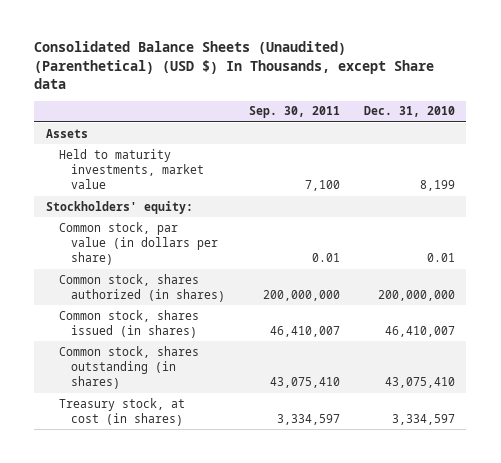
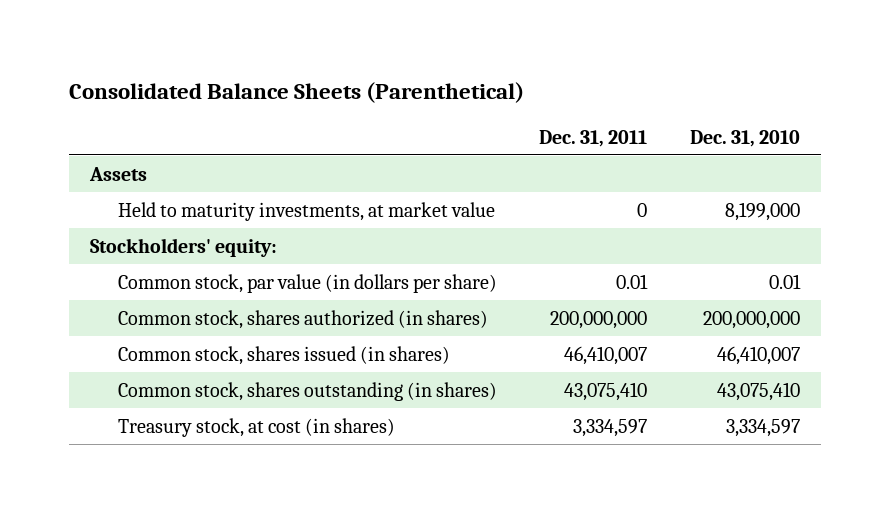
- Consolidated Balance Sheets (Unaudited) (Parenthetical) (USD $) In Thousands, except Share data
+ Consolidated Balance Sheets (Parenthetical)
- | Sep. 30, 2011 | Dec. 31, 2010
+ | Dec. 31, 2011 | Dec. 31, 2010
- Held to maturity investments, market value | 7,100 | 8,199
+ Held to maturity investments, at market value | 0 | 8,199,000

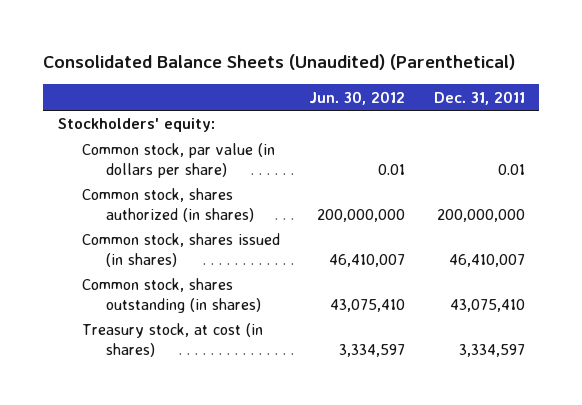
- Consolidated Balance Sheets (Parenthetical)
+ Consolidated Balance Sheets (Unaudited) (Parenthetical)
- | Dec. 31, 2011 | Dec. 31, 2010
+ | Jun. 30, 2012 | Dec. 31, 2011
- Assets
- Held to maturity investments, at market value | 0 | 8,199,000

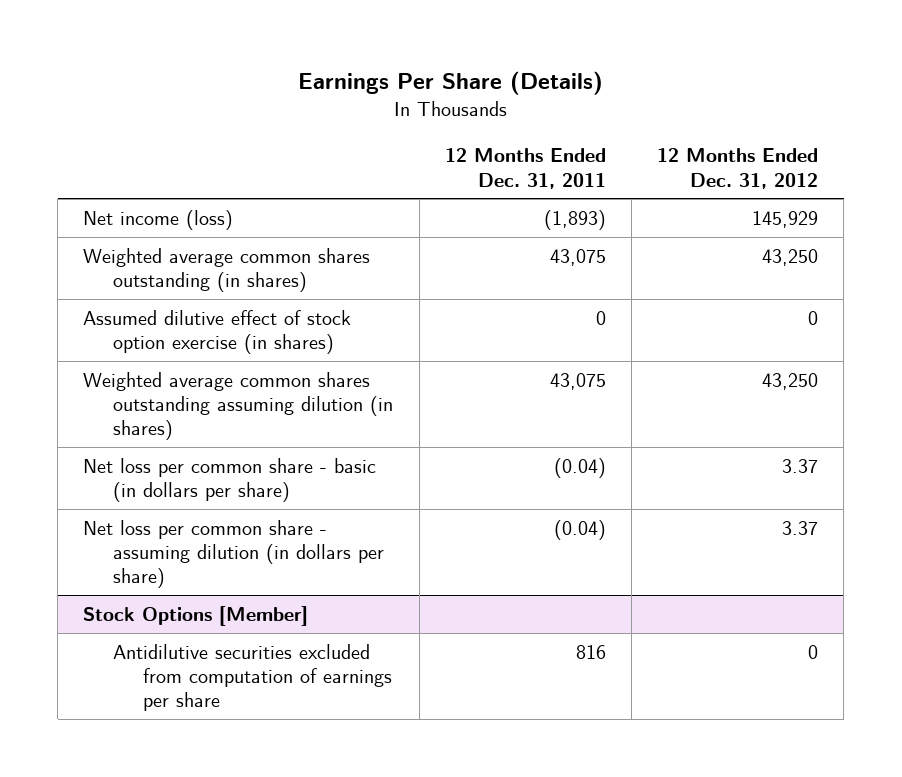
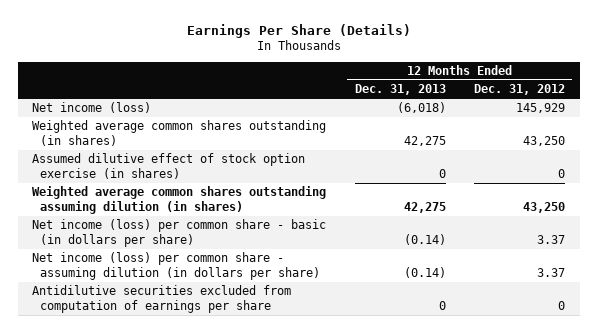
- | 12 Months Ended Dec. 31, 2011 | 12 Months Ended Dec. 31, 2012
+ | 12 Months Ended Dec. 31, 2013 | 12 Months Ended Dec. 31, 2012
- Net loss per common share - basic (in dollars per share) | (0.04) | 3.37
- Net loss per common share - assuming dilution (in dollars per share) | (0.04) | 3.37
- Stock Options [Member]
+ Net income (loss) per common share - basic (in dollars per share) | (0.14) | 3.37
+ Net income (loss) per common share - assuming dilution (in dollars per share) | (0.14) | 3.37

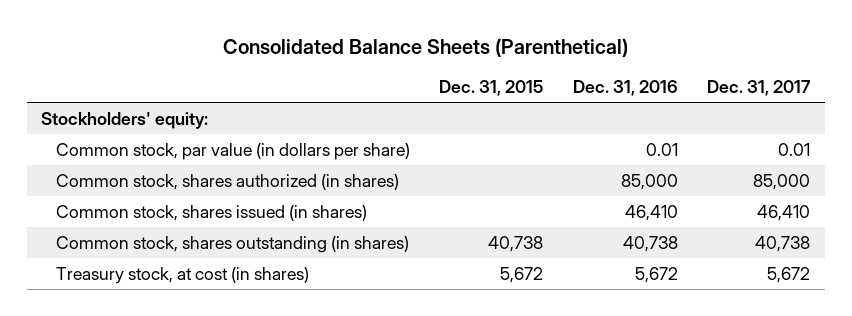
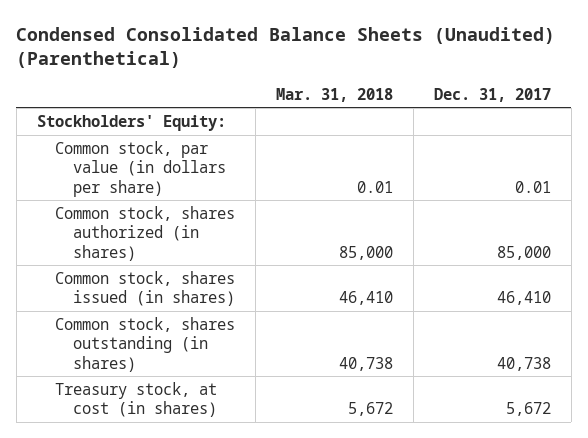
- Consolidated Balance Sheets (Parenthetical)
+ Condensed Consolidated Balance Sheets (Unaudited) (Parenthetical)
- | Dec. 31, 2015 | Dec. 31, 2016 | Dec. 31, 2017
+ | Mar. 31, 2018 | Dec. 31, 2017
- Stockholders' equity:
+ Stockholders' Equity:

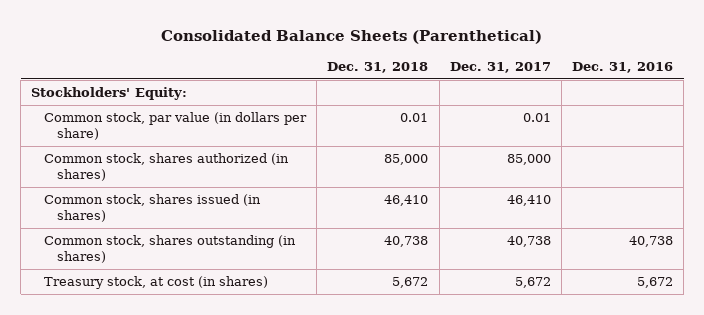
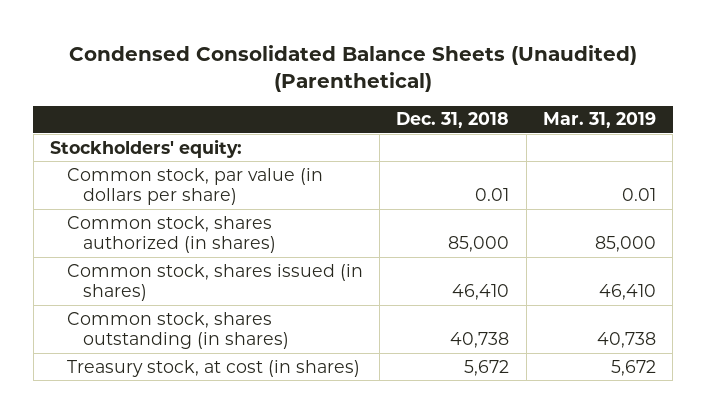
- Consolidated Balance Sheets (Parenthetical)
+ Condensed Consolidated Balance Sheets (Unaudited) (Parenthetical)
- | Dec. 31, 2018 | Dec. 31, 2017 | Dec. 31, 2016
+ | Dec. 31, 2018 | Mar. 31, 2019
- Stockholders' Equity:
+ Stockholders' equity:

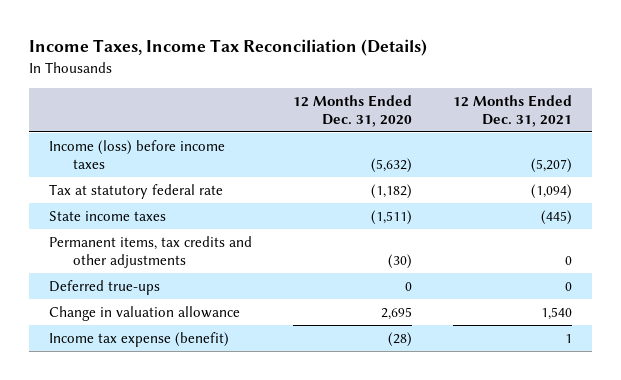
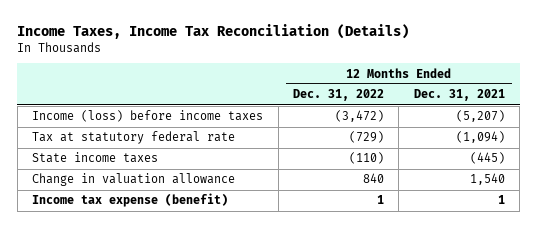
- | 12 Months Ended Dec. 31, 2020 | 12 Months Ended Dec. 31, 2021
+ | 12 Months Ended Dec. 31, 2022 | 12 Months Ended Dec. 31, 2021
- Permanent items, tax credits and other adjustments | (30) | 0
- Deferred true-ups | 0 | 0

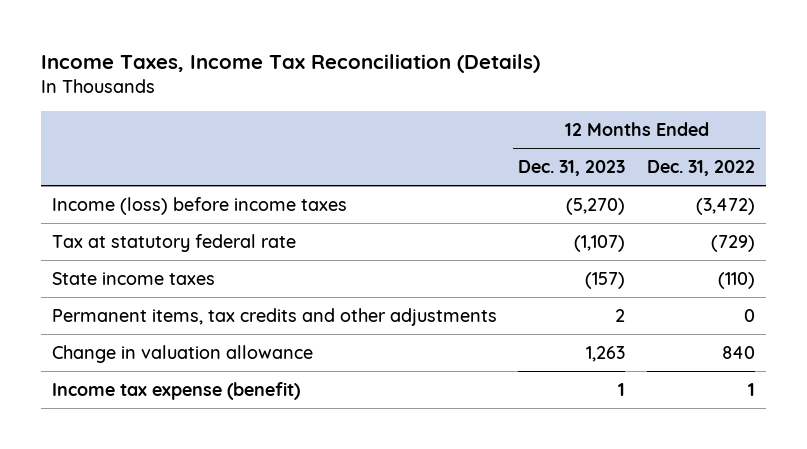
- | 12 Months Ended Dec. 31, 2022 | 12 Months Ended Dec. 31, 2021
+ | 12 Months Ended Dec. 31, 2023 | 12 Months Ended Dec. 31, 2022
+ Permanent items, tax credits and other adjustments | 2 | 0

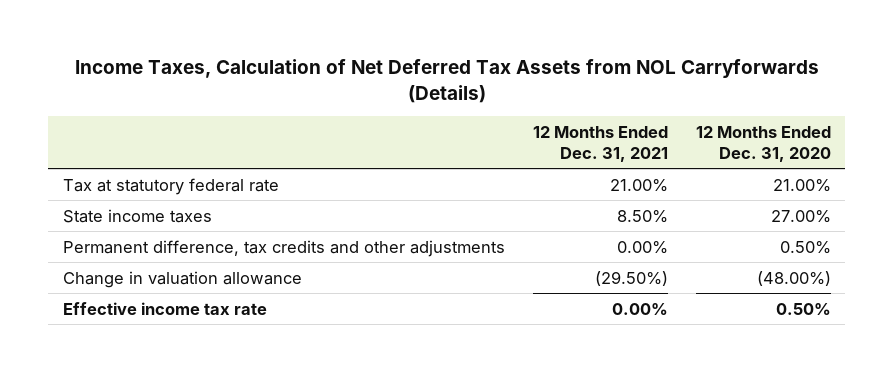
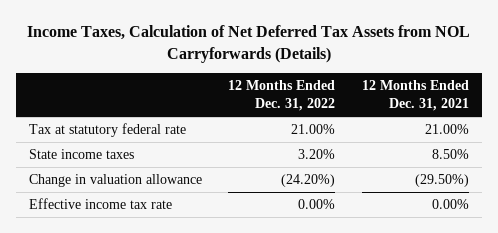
- | 12 Months Ended Dec. 31, 2021 | 12 Months Ended Dec. 31, 2020
+ | 12 Months Ended Dec. 31, 2022 | 12 Months Ended Dec. 31, 2021
- Permanent difference, tax credits and other adjustments | 0.00% | 0.50%

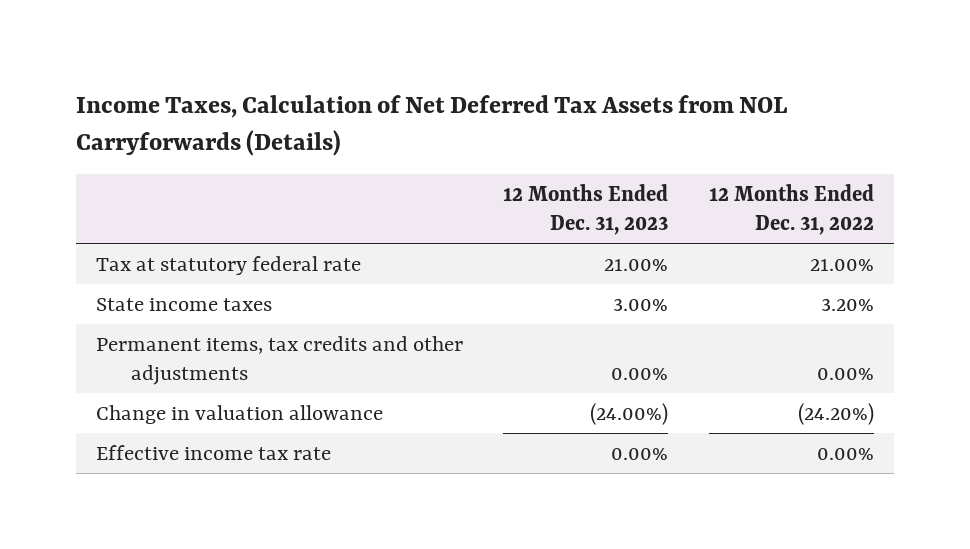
- | 12 Months Ended Dec. 31, 2022 | 12 Months Ended Dec. 31, 2021
+ | 12 Months Ended Dec. 31, 2023 | 12 Months Ended Dec. 31, 2022
+ Permanent items, tax credits and other adjustments | 0.00% | 0.00%

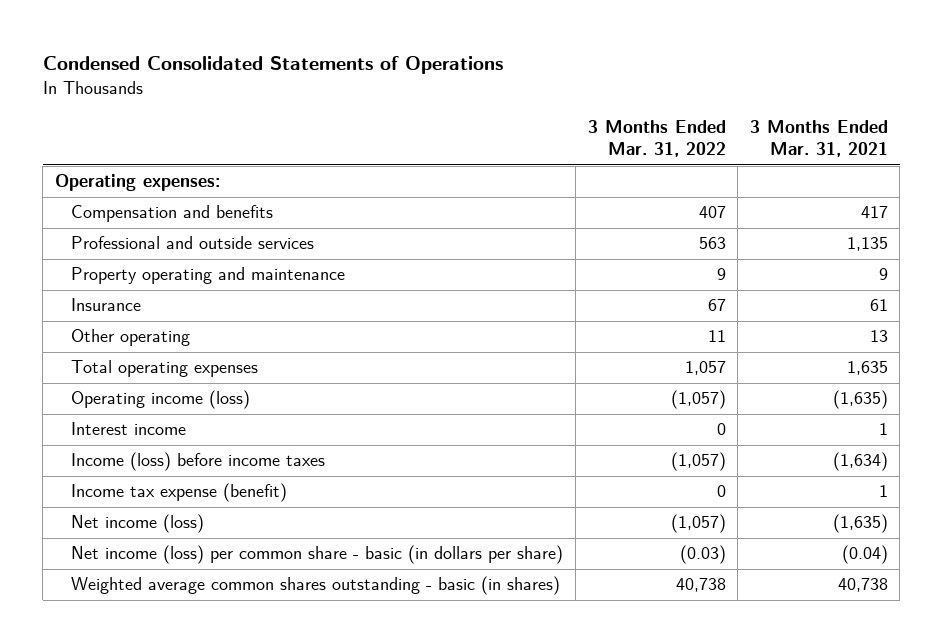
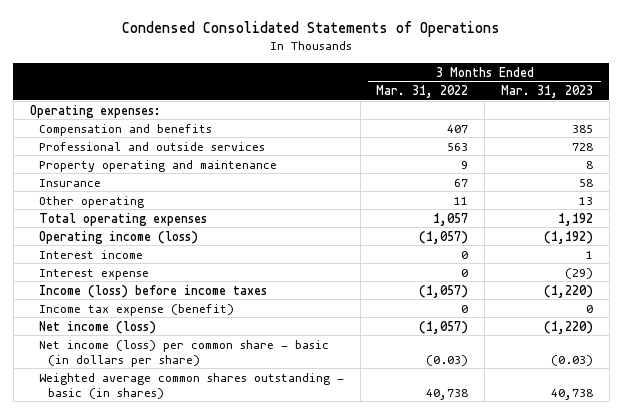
- | 3 Months Ended Mar. 31, 2022 | 3 Months Ended Mar. 31, 2021
+ | 3 Months Ended Mar. 31, 2022 | 3 Months Ended Mar. 31, 2023
+ Interest expense | 0 | (29)

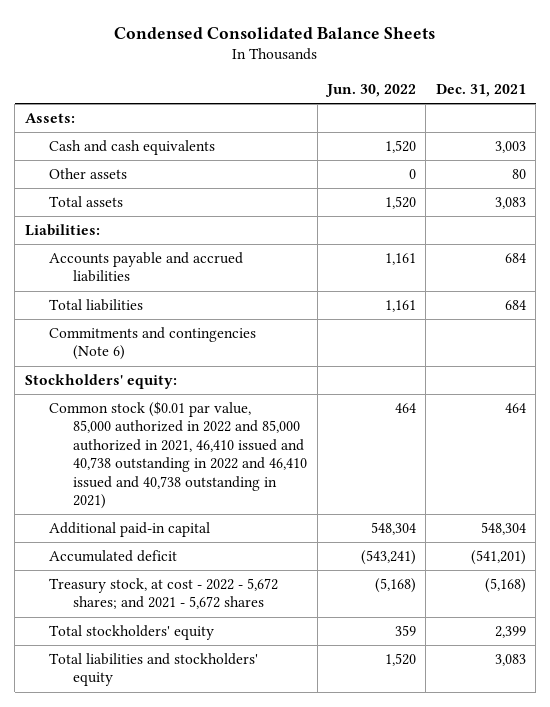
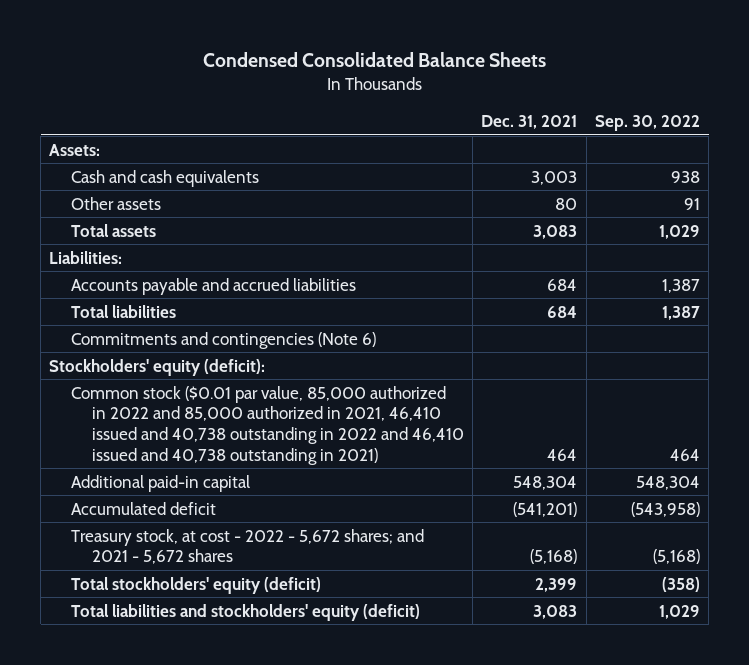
- | Jun. 30, 2022 | Dec. 31, 2021
+ | Dec. 31, 2021 | Sep. 30, 2022
- Stockholders' equity:
+ Stockholders' equity (deficit):
- Total stockholders' equity | 359 | 2,399
- Total liabilities and stockholders' equity | 1,520 | 3,083
+ Total stockholders' equity (deficit) | 2,399 | (358)
+ Total liabilities and stockholders' equity (deficit) | 3,083 | 1,029

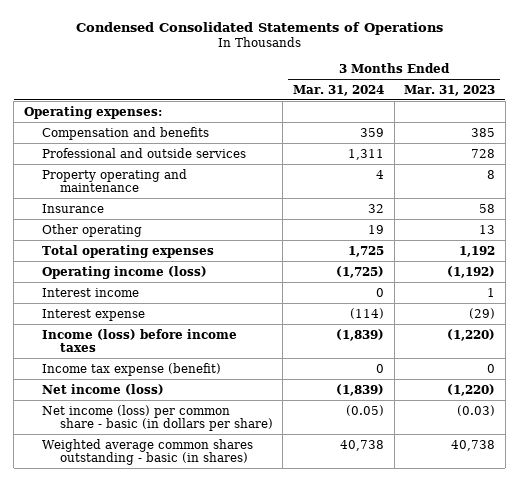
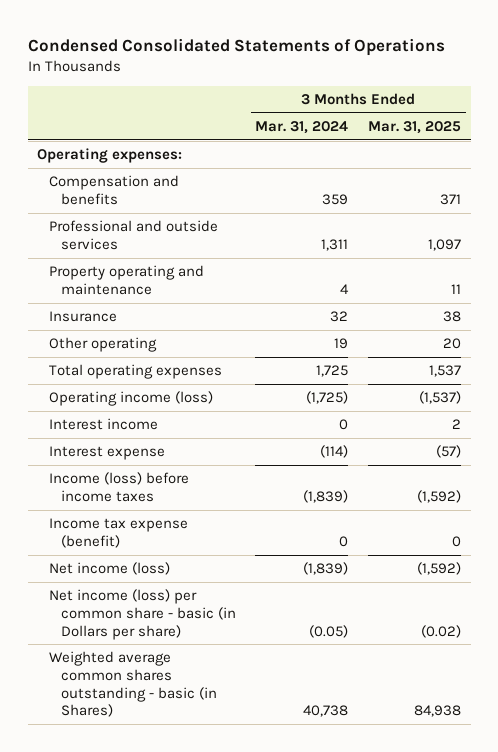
- | 3 Months Ended Mar. 31, 2024 | 3 Months Ended Mar. 31, 2023
+ | 3 Months Ended Mar. 31, 2024 | 3 Months Ended Mar. 31, 2025
- Net income (loss) per common share - basic (in dollars per share) | (0.05) | (0.03)
- Weighted average common shares outstanding - basic (in shares) | 40,738 | 40,738
+ Net income (loss) per common share - basic (in Dollars per share) | (0.05) | (0.02)
+ Weighted average common shares outstanding - basic (in Shares) | 40,738 | 84,938

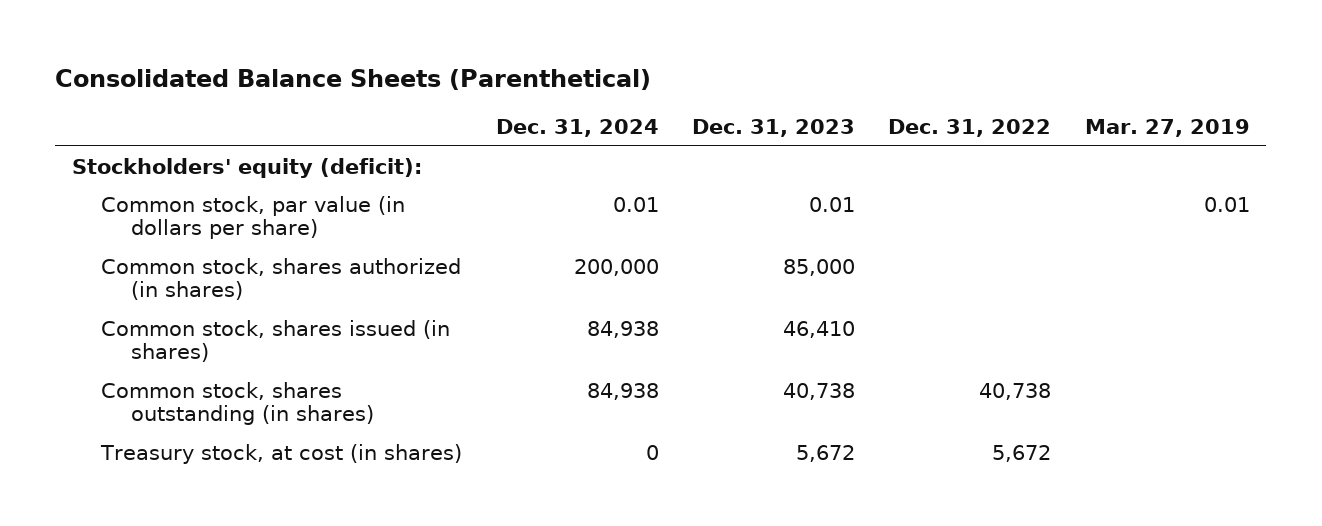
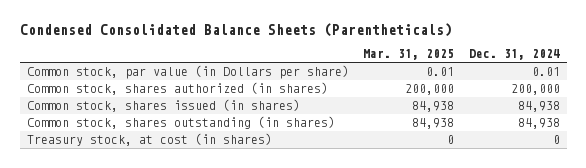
- Consolidated Balance Sheets (Parenthetical)
+ Condensed Consolidated Balance Sheets (Parentheticals)
- | Dec. 31, 2024 | Dec. 31, 2023 | Dec. 31, 2022 | Mar. 27, 2019
+ | Mar. 31, 2025 | Dec. 31, 2024
- Stockholders' equity (deficit):
- Common stock, par value (in dollars per share) | 0.01 | 0.01 | | 0.01
+ Common stock, par value (in Dollars per share) | 0.01 | 0.01

